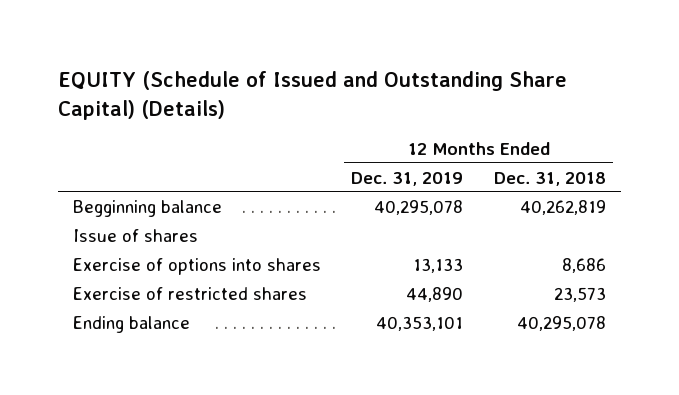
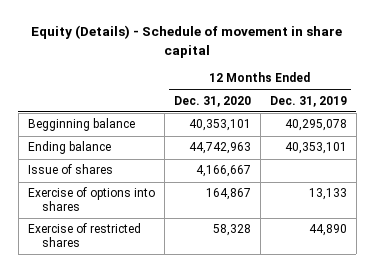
- EQUITY (Schedule of Issued and Outstanding Share Capital) (Details)
+ Equity (Details) - Schedule of movement in share capital
- | 12 Months Ended Dec. 31, 2019 | 12 Months Ended Dec. 31, 2018
+ | 12 Months Ended Dec. 31, 2020 | 12 Months Ended Dec. 31, 2019
moved up: Ending balance | 44,742,963 | 40,353,101

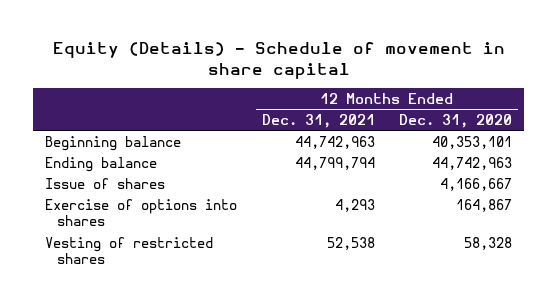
- | 12 Months Ended Dec. 31, 2020 | 12 Months Ended Dec. 31, 2019
+ | 12 Months Ended Dec. 31, 2021 | 12 Months Ended Dec. 31, 2020
- Begginning balance | 40,353,101 | 40,295,078
+ Beginning balance | 44,742,963 | 40,353,101
- Exercise of restricted shares | 58,328 | 44,890
+ Vesting of restricted shares | 52,538 | 58,328

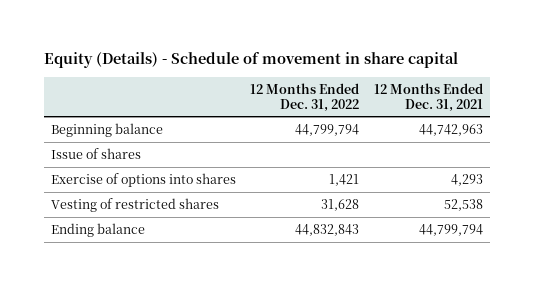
- | 12 Months Ended Dec. 31, 2021 | 12 Months Ended Dec. 31, 2020
+ | 12 Months Ended Dec. 31, 2022 | 12 Months Ended Dec. 31, 2021
moved down: Ending balance | 44,832,843 | 44,799,794

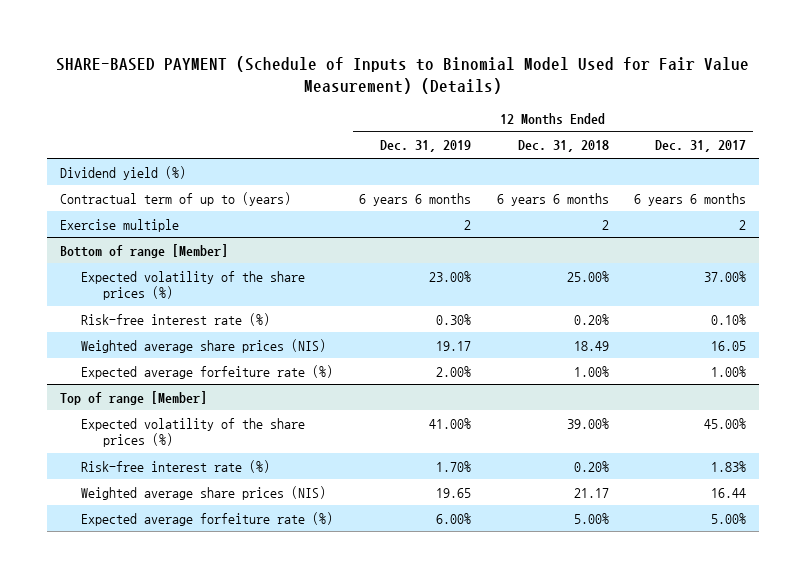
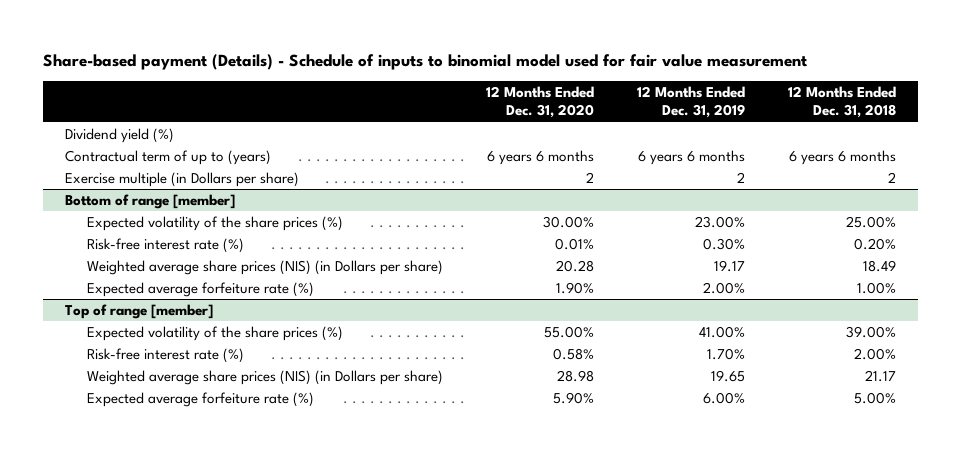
- SHARE-BASED PAYMENT (Schedule of Inputs to Binomial Model Used for Fair Value Measurement) (Details)
+ Share-based payment (Details) - Schedule of inputs to binomial model used for fair value measurement
- | 12 Months Ended Dec. 31, 2019 | 12 Months Ended Dec. 31, 2018 | 12 Months Ended Dec. 31, 2017
+ | 12 Months Ended Dec. 31, 2020 | 12 Months Ended Dec. 31, 2019 | 12 Months Ended Dec. 31, 2018
- Exercise multiple | 2 | 2 | 2
- Bottom of range [Member]
+ Exercise multiple (in Dollars per share) | 2 | 2 | 2
+ Bottom of range [member]
- Weighted average share prices (NIS) | 19.17 | 18.49 | 16.05
+ Weighted average share prices (NIS) (in Dollars per share) | 20.28 | 19.17 | 18.49
- Top of range [Member]
+ Top of range [member]
- Risk-free interest rate (%) | 1.70% | 0.20% | 1.83%
- Weighted average share prices (NIS) | 19.65 | 21.17 | 16.44
+ Risk-free interest rate (%) | 0.58% | 1.70% | 2.00%
+ Weighted average share prices (NIS) (in Dollars per share) | 28.98 | 19.65 | 21.17

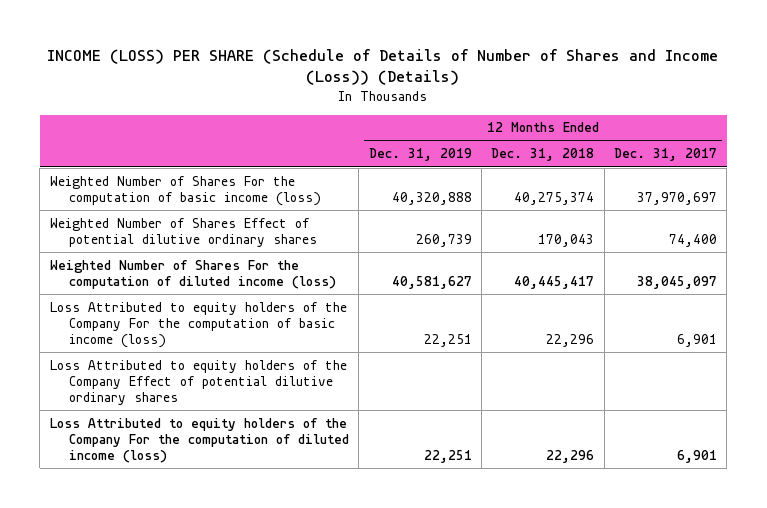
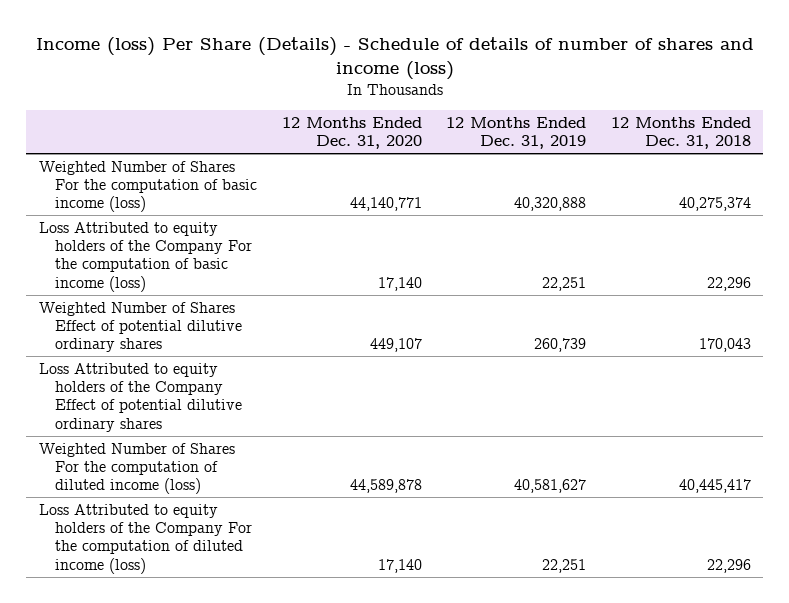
- INCOME (LOSS) PER SHARE (Schedule of Details of Number of Shares and Income (Loss)) (Details)
+ Income (loss) Per Share (Details) - Schedule of details of number of shares and income (loss)
- | 12 Months Ended Dec. 31, 2019 | 12 Months Ended Dec. 31, 2018 | 12 Months Ended Dec. 31, 2017
+ | 12 Months Ended Dec. 31, 2020 | 12 Months Ended Dec. 31, 2019 | 12 Months Ended Dec. 31, 2018
moved down: Weighted Number of Shares Effect of potential dilutive ordinary shares | 449,107 | 260,739 | 170,043
moved down: Weighted Number of Shares For the computation of diluted income (loss) | 44,589,878 | 40,581,627 | 40,445,417

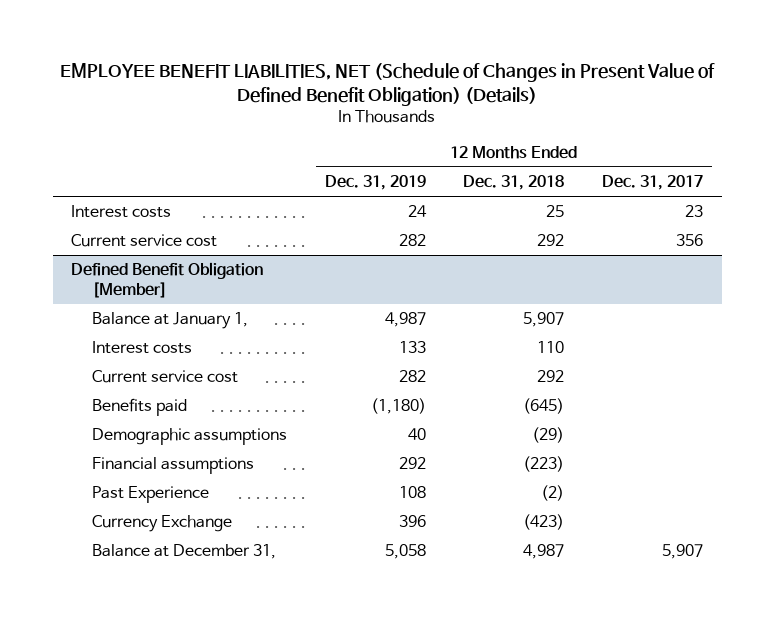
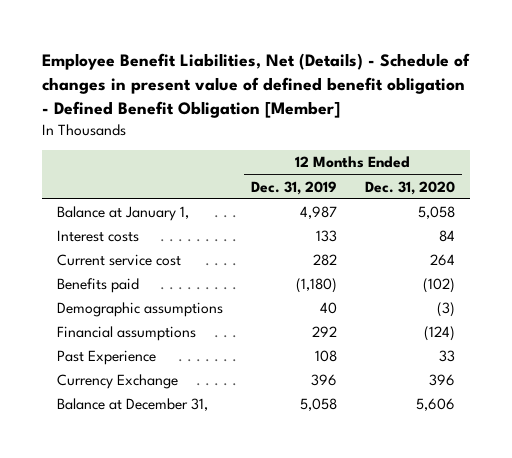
- EMPLOYEE BENEFIT LIABILITIES, NET (Schedule of Changes in Present Value of Defined Benefit Obligation) (Details)
+ Employee Benefit Liabilities, Net (Details) - Schedule of changes in present value of defined benefit obligation - Defined Benefit Obligation [Member]
- | 12 Months Ended Dec. 31, 2019 | 12 Months Ended Dec. 31, 2018 | 12 Months Ended Dec. 31, 2017
+ | 12 Months Ended Dec. 31, 2019 | 12 Months Ended Dec. 31, 2020
- Interest costs | 24 | 25 | 23
- Current service cost | 282 | 292 | 356
- Defined Benefit Obligation [Member]

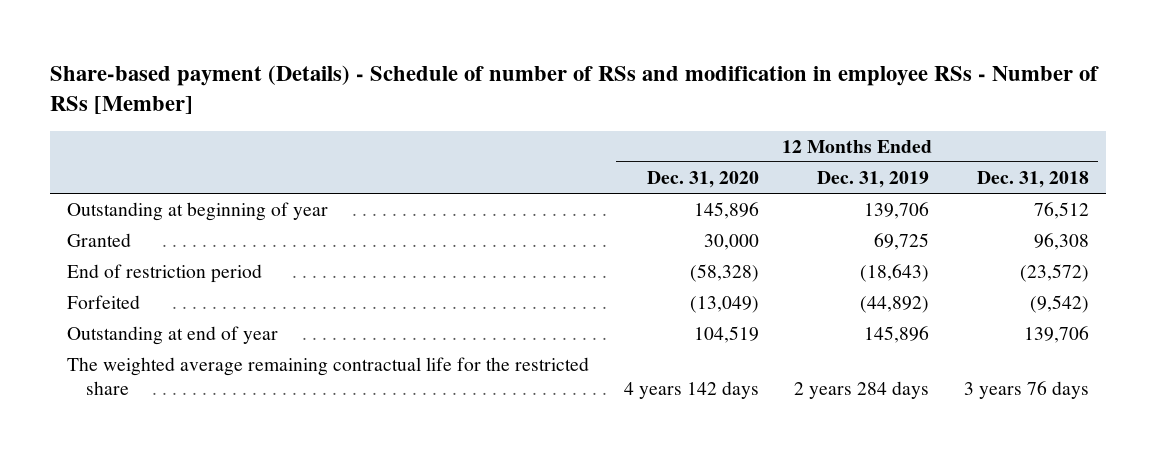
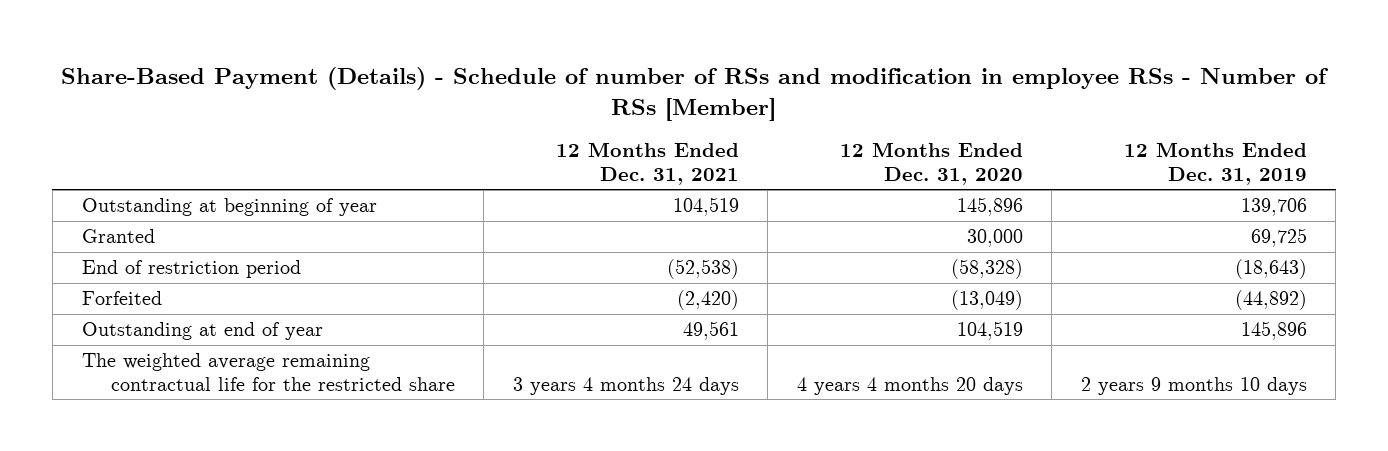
- Share-based payment (Details) - Schedule of number of RSs and modification in employee RSs - Number of RSs [Member]
+ Share-Based Payment (Details) - Schedule of number of RSs and modification in employee RSs - Number of RSs [Member]
- | 12 Months Ended Dec. 31, 2020 | 12 Months Ended Dec. 31, 2019 | 12 Months Ended Dec. 31, 2018
+ | 12 Months Ended Dec. 31, 2021 | 12 Months Ended Dec. 31, 2020 | 12 Months Ended Dec. 31, 2019
- The weighted average remaining contractual life for the restricted share | 4 years 142 days | 2 years 284 days | 3 years 76 days
+ The weighted average remaining contractual life for the restricted share | 3 years 4 months 24 days | 4 years 4 months 20 days | 2 years 9 months 10 days

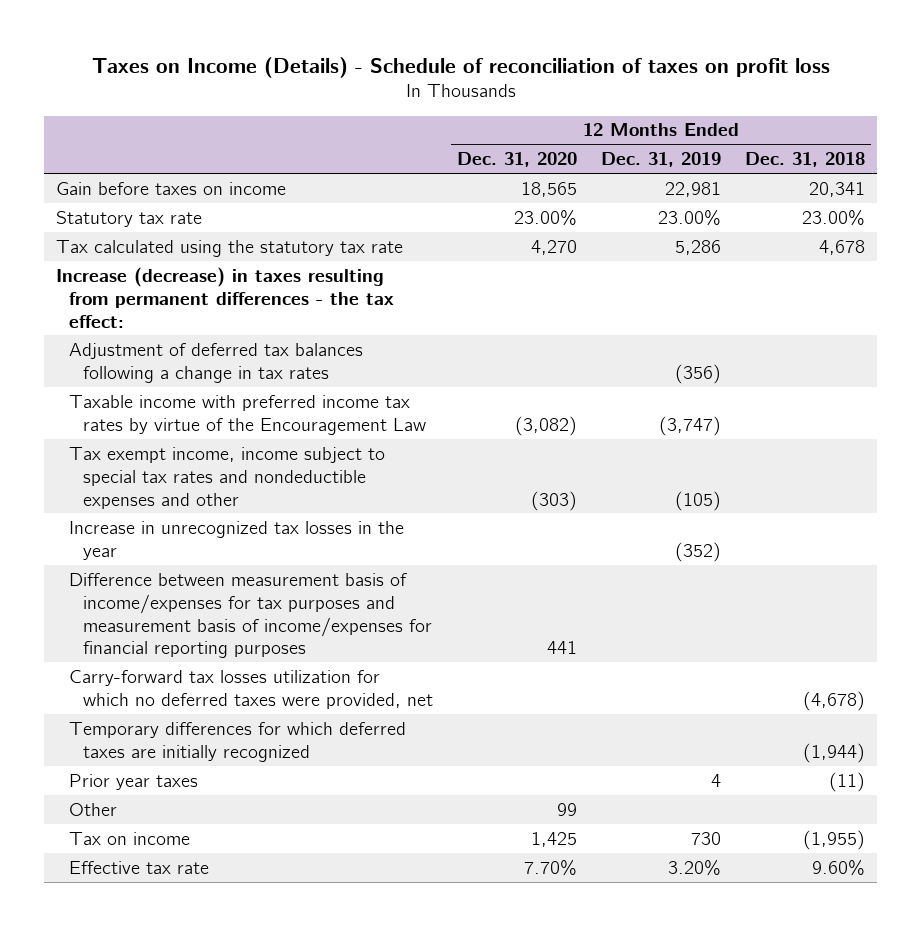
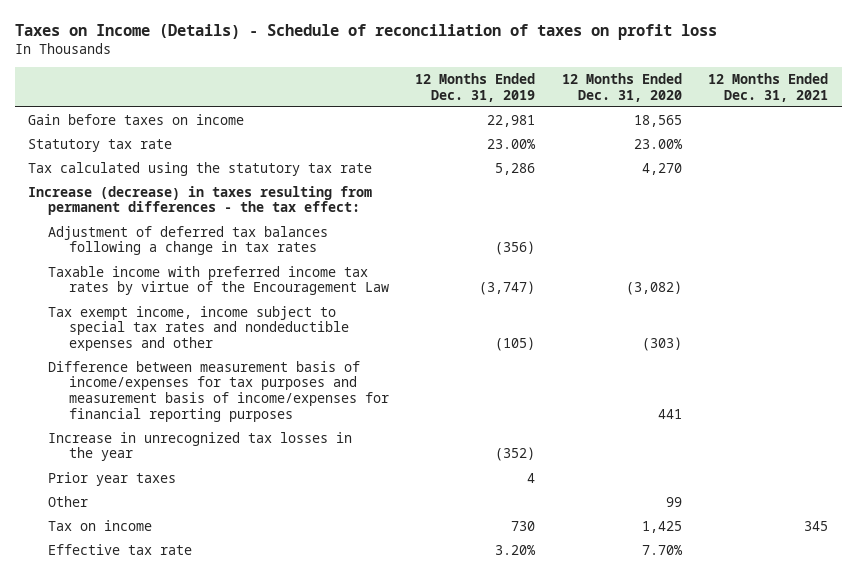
- | 12 Months Ended Dec. 31, 2020 | 12 Months Ended Dec. 31, 2019 | 12 Months Ended Dec. 31, 2018
+ | 12 Months Ended Dec. 31, 2019 | 12 Months Ended Dec. 31, 2020 | 12 Months Ended Dec. 31, 2021
- Carry-forward tax losses utilization for which no deferred taxes were provided, net | | | (4,678)
- Temporary differences for which deferred taxes are initially recognized | | | (1,944)
moved down: Increase in unrecognized tax losses in the year | (352) | |

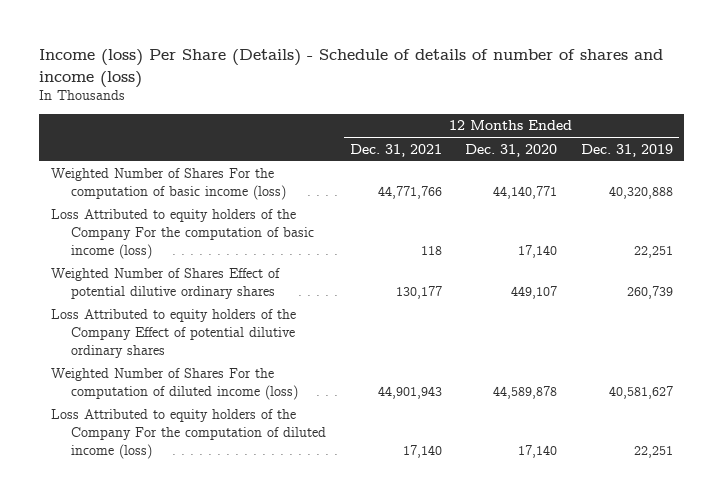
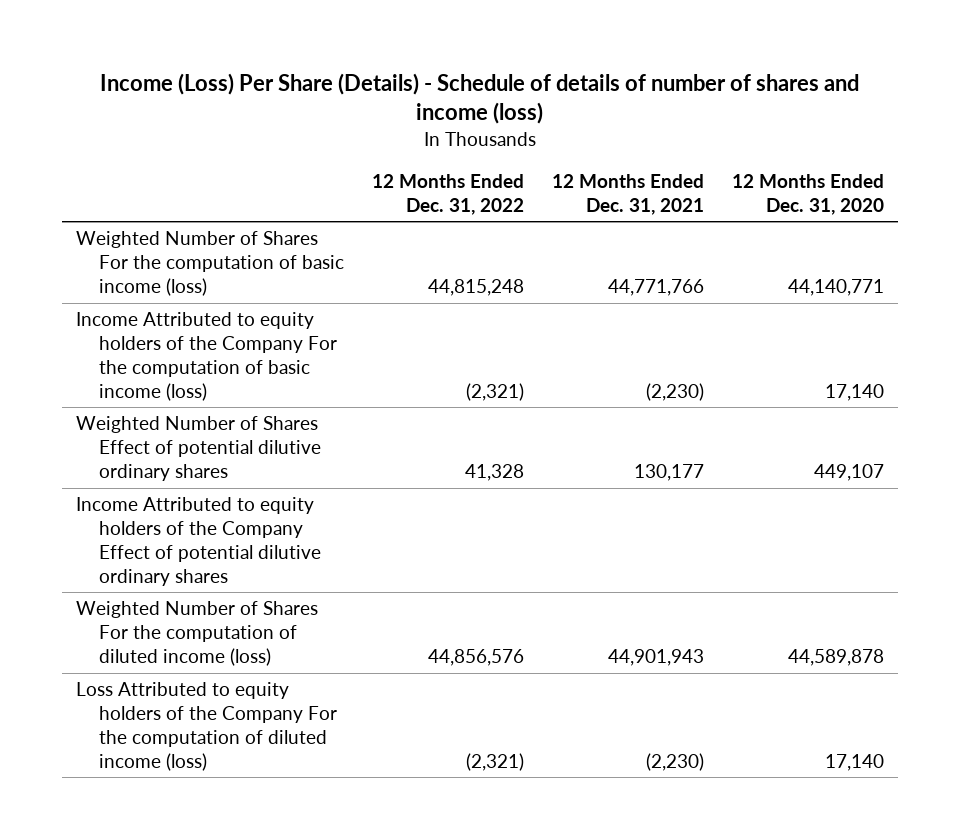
- Income (loss) Per Share (Details) - Schedule of details of number of shares and income (loss)
+ Income (Loss) Per Share (Details) - Schedule of details of number of shares and income (loss)
- | 12 Months Ended Dec. 31, 2021 | 12 Months Ended Dec. 31, 2020 | 12 Months Ended Dec. 31, 2019
+ | 12 Months Ended Dec. 31, 2022 | 12 Months Ended Dec. 31, 2021 | 12 Months Ended Dec. 31, 2020
- Loss Attributed to equity holders of the Company For the computation of basic income (loss) | 118 | 17,140 | 22,251
+ Income Attributed to equity holders of the Company For the computation of basic income (loss) | (2,321) | (2,230) | 17,140
- Loss Attributed to equity holders of the Company Effect of potential dilutive ordinary shares
+ Income Attributed to equity holders of the Company Effect of potential dilutive ordinary shares
- Loss Attributed to equity holders of the Company For the computation of diluted income (loss) | 17,140 | 17,140 | 22,251
+ Loss Attributed to equity holders of the Company For the computation of diluted income (loss) | (2,321) | (2,230) | 17,140

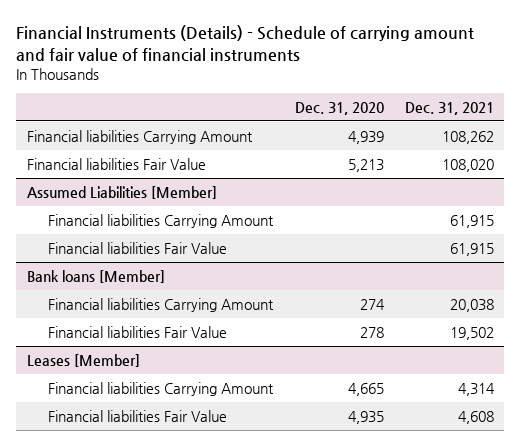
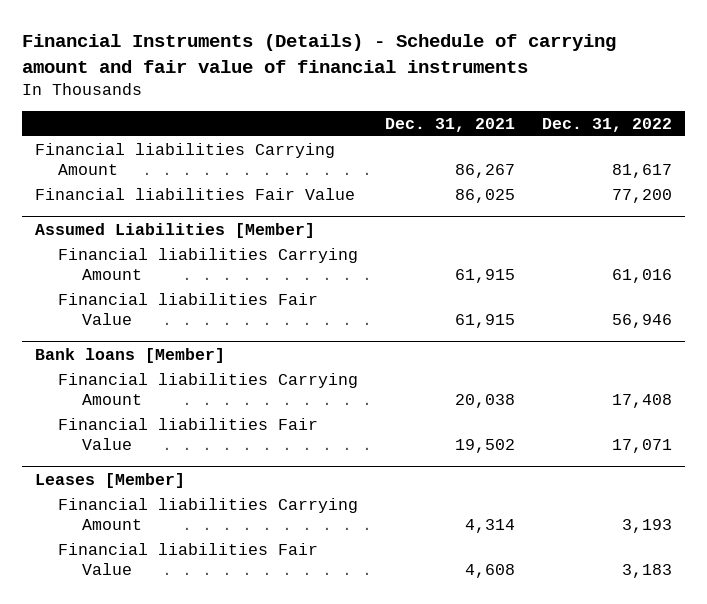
- | Dec. 31, 2020 | Dec. 31, 2021
+ | Dec. 31, 2021 | Dec. 31, 2022
- Financial liabilities Carrying Amount | 4,939 | 108,262
- Financial liabilities Fair Value | 5,213 | 108,020
+ Financial liabilities Carrying Amount | 86,267 | 81,617
+ Financial liabilities Fair Value | 86,025 | 77,200

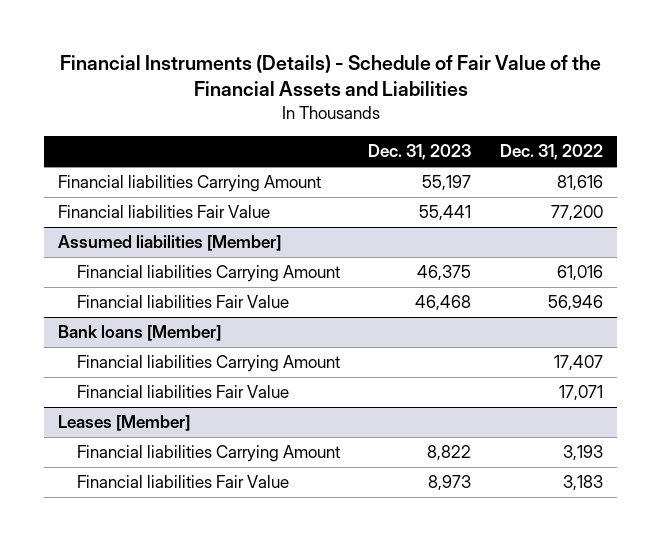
- Financial Instruments (Details) - Schedule of carrying amount and fair value of financial instruments
+ Financial Instruments (Details) - Schedule of Fair Value of the Financial Assets and Liabilities
- | Dec. 31, 2021 | Dec. 31, 2022
+ | Dec. 31, 2023 | Dec. 31, 2022
- Financial liabilities Carrying Amount | 86,267 | 81,617
+ Financial liabilities Carrying Amount | 55,197 | 81,616
- Assumed Liabilities [Member]
+ Assumed liabilities [Member]
@ Bank loans [Member]
- Financial liabilities Carrying Amount | 20,038 | 17,408
+ Financial liabilities Carrying Amount | | 17,407

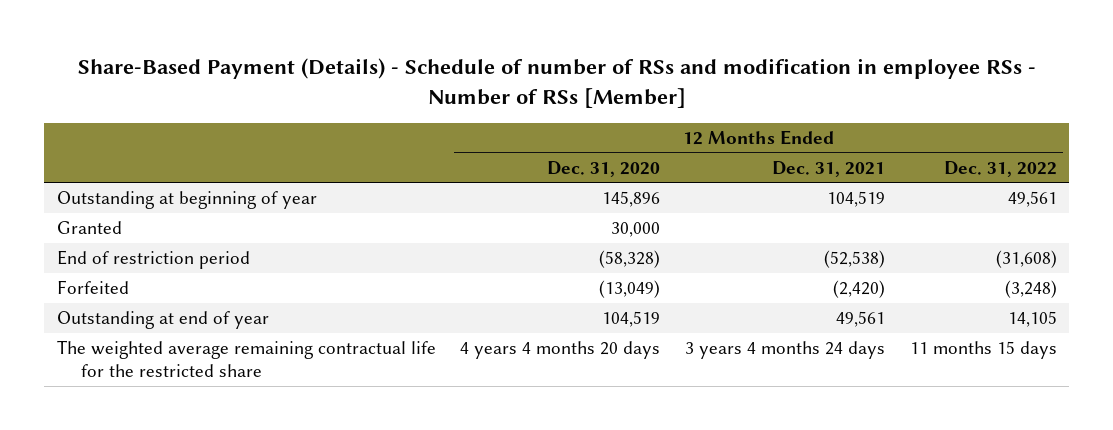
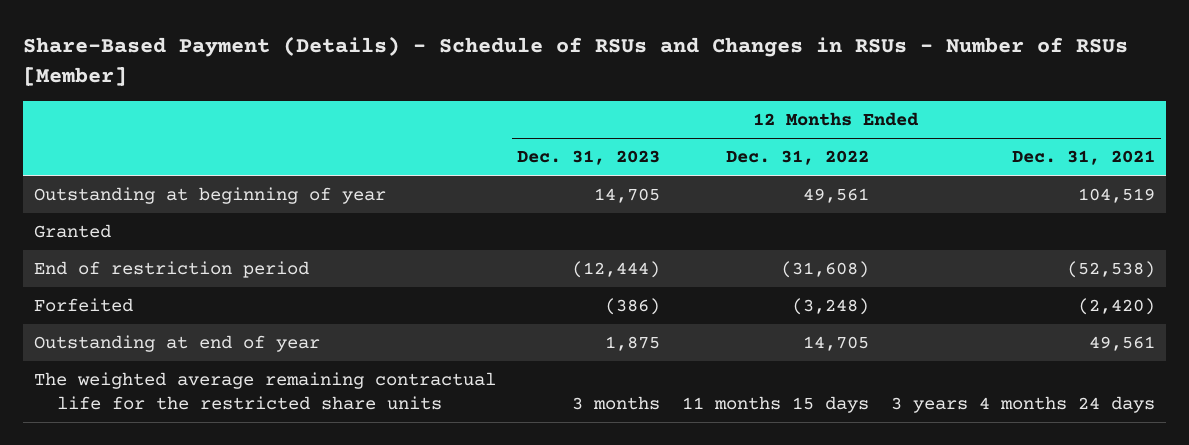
- Share-Based Payment (Details) - Schedule of number of RSs and modification in employee RSs - Number of RSs [Member]
+ Share-Based Payment (Details) - Schedule of RSUs and Changes in RSUs - Number of RSUs [Member]
- | 12 Months Ended Dec. 31, 2020 | 12 Months Ended Dec. 31, 2021 | 12 Months Ended Dec. 31, 2022
+ | 12 Months Ended Dec. 31, 2023 | 12 Months Ended Dec. 31, 2022 | 12 Months Ended Dec. 31, 2021
- Outstanding at end of year | 104,519 | 49,561 | 14,105
- The weighted average remaining contractual life for the restricted share | 4 years 4 months 20 days | 3 years 4 months 24 days | 11 months 15 days
+ Outstanding at end of year | 1,875 | 14,705 | 49,561
+ The weighted average remaining contractual life for the restricted share units | 3 months | 11 months 15 days | 3 years 4 months 24 days

